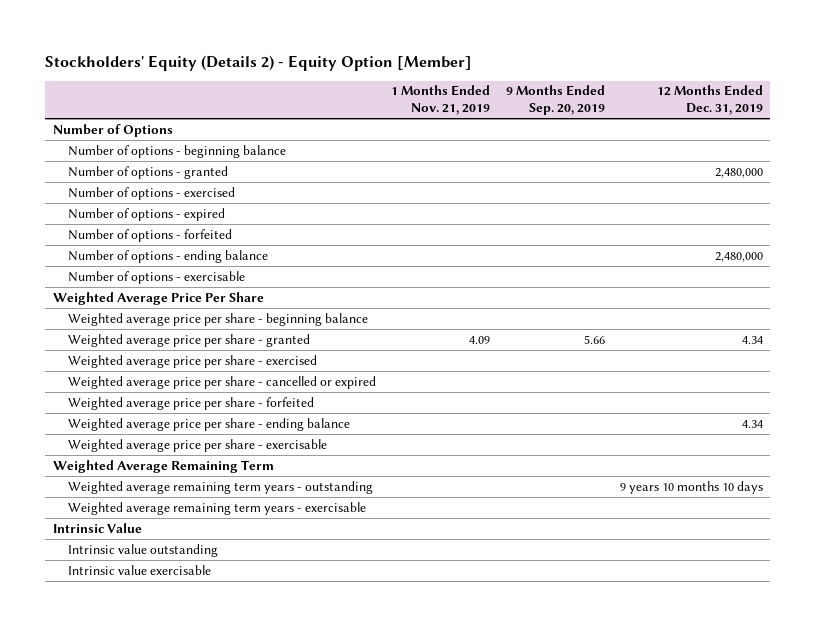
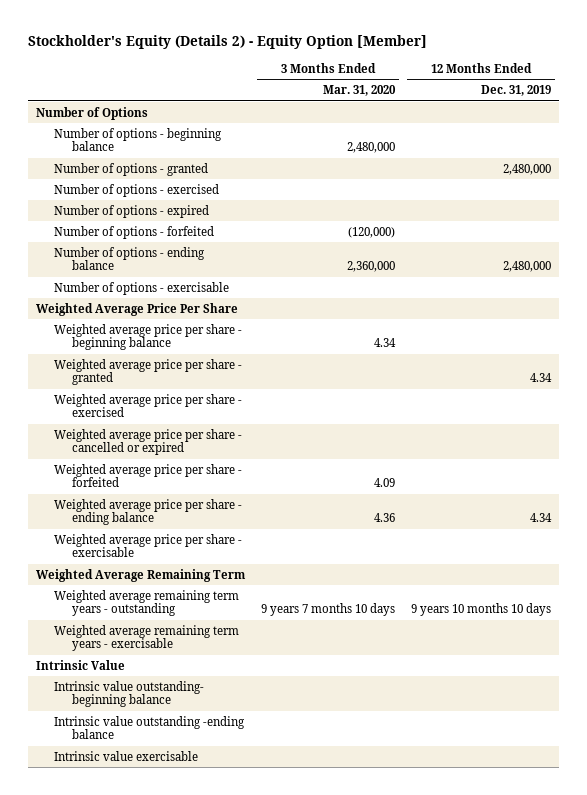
- Stockholders' Equity (Details 2) - Equity Option [Member]
+ Stockholder's Equity (Details 2) - Equity Option [Member]
- | 1 Months Ended Nov. 21, 2019 | 9 Months Ended Sep. 20, 2019 | 12 Months Ended Dec. 31, 2019
+ | 3 Months Ended Mar. 31, 2020 | 12 Months Ended Dec. 31, 2019
- Intrinsic value outstanding
+ Intrinsic value outstanding- beginning balance
+ Intrinsic value outstanding -ending balance

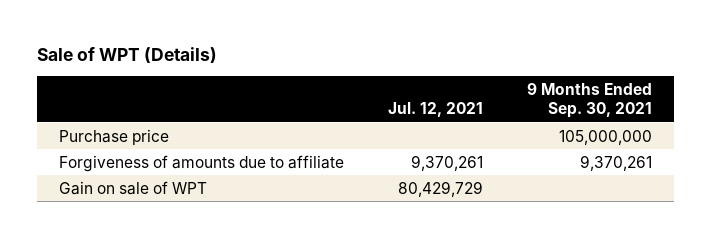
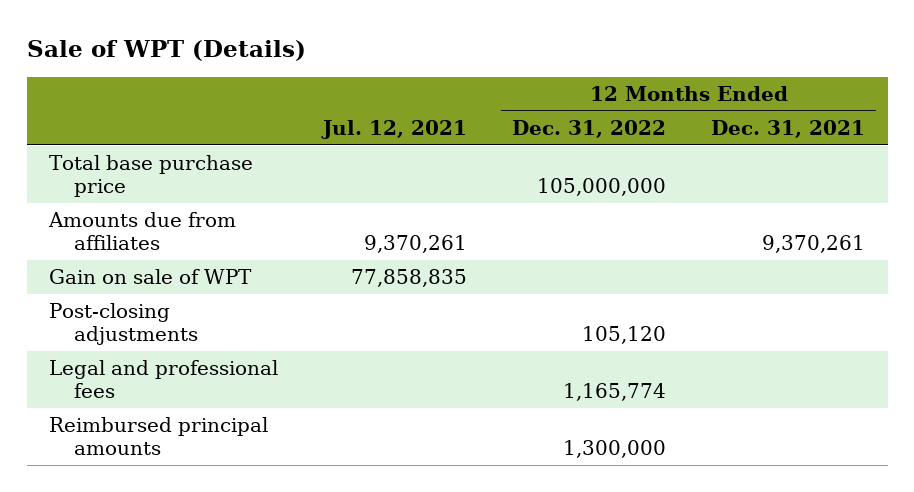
- | Jul. 12, 2021 | 9 Months Ended Sep. 30, 2021
+ | Jul. 12, 2021 | 12 Months Ended Dec. 31, 2022 | 12 Months Ended Dec. 31, 2021
- Purchase price | | 105,000,000
- Forgiveness of amounts due to affiliate | 9,370,261 | 9,370,261
- Gain on sale of WPT | 80,429,729 |
+ Total base purchase price | | 105,000,000 |
+ Amounts due from affiliates | 9,370,261 | | 9,370,261
+ Gain on sale of WPT | 77,858,835 | |
+ Post-closing adjustments | | 105,120 |
+ Legal and professional fees | | 1,165,774 |
+ Reimbursed principal amounts | | 1,300,000 |

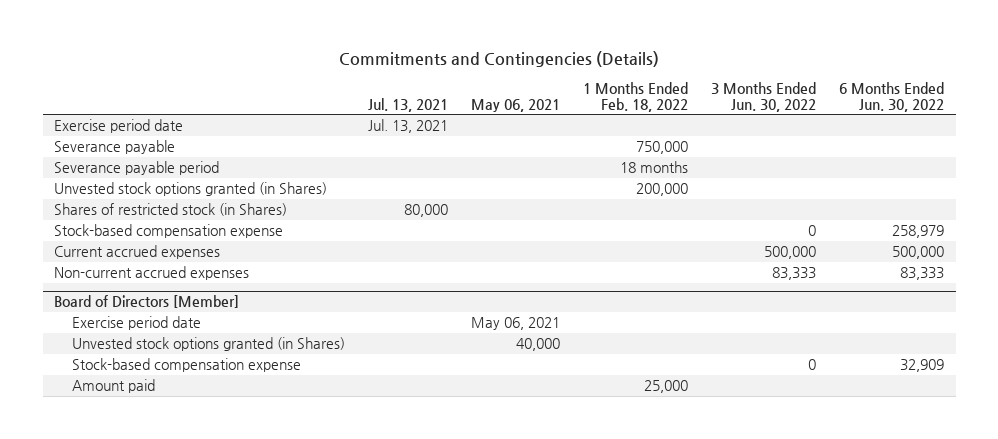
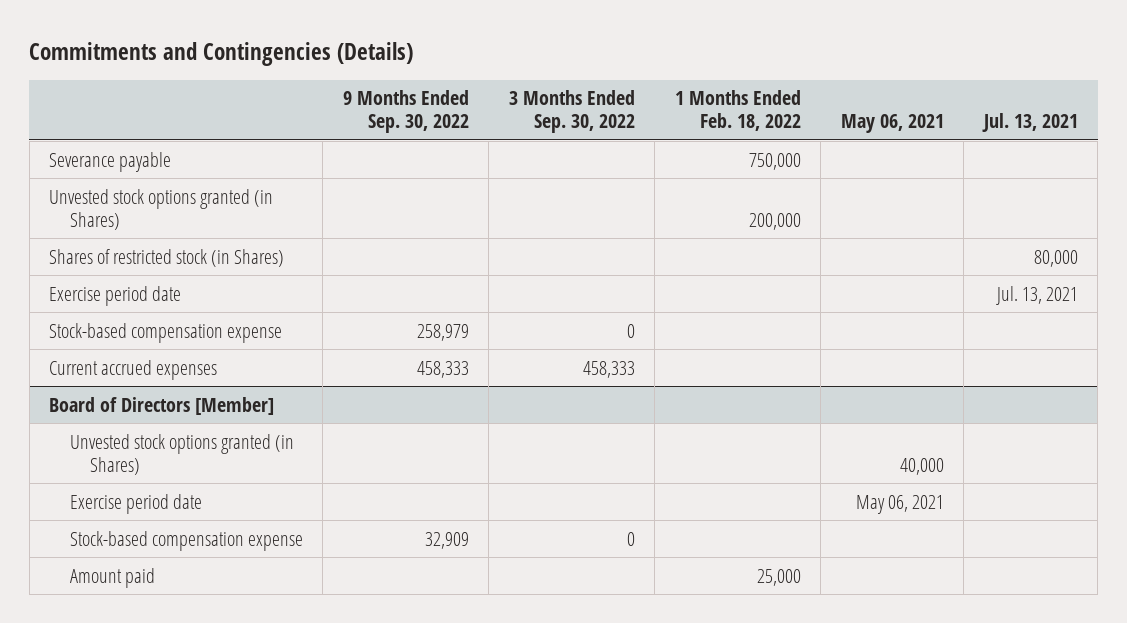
- | Jul. 13, 2021 | May 06, 2021 | 1 Months Ended Feb. 18, 2022 | 3 Months Ended Jun. 30, 2022 | 6 Months Ended Jun. 30, 2022
+ | 9 Months Ended Sep. 30, 2022 | 3 Months Ended Sep. 30, 2022 | 1 Months Ended Feb. 18, 2022 | May 06, 2021 | Jul. 13, 2021
- Severance payable period | | | 18 months | |
moved down: Exercise period date | | | | | Jul. 13, 2021
- Non-current accrued expenses | | | | 83,333 | 83,333
@ Board of Directors [Member]
moved down: Exercise period date | | | | May 06, 2021 |

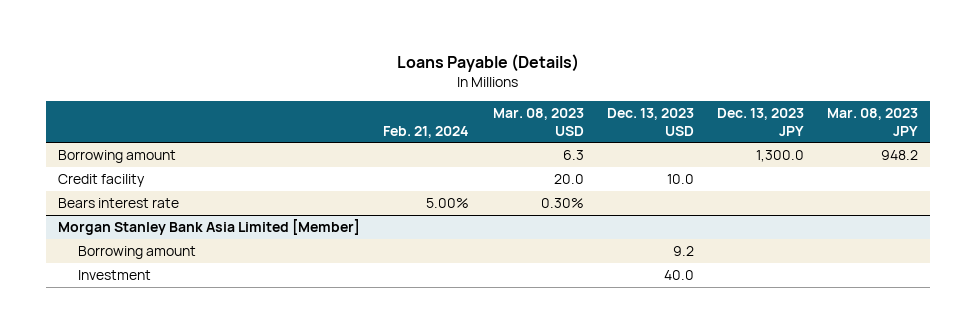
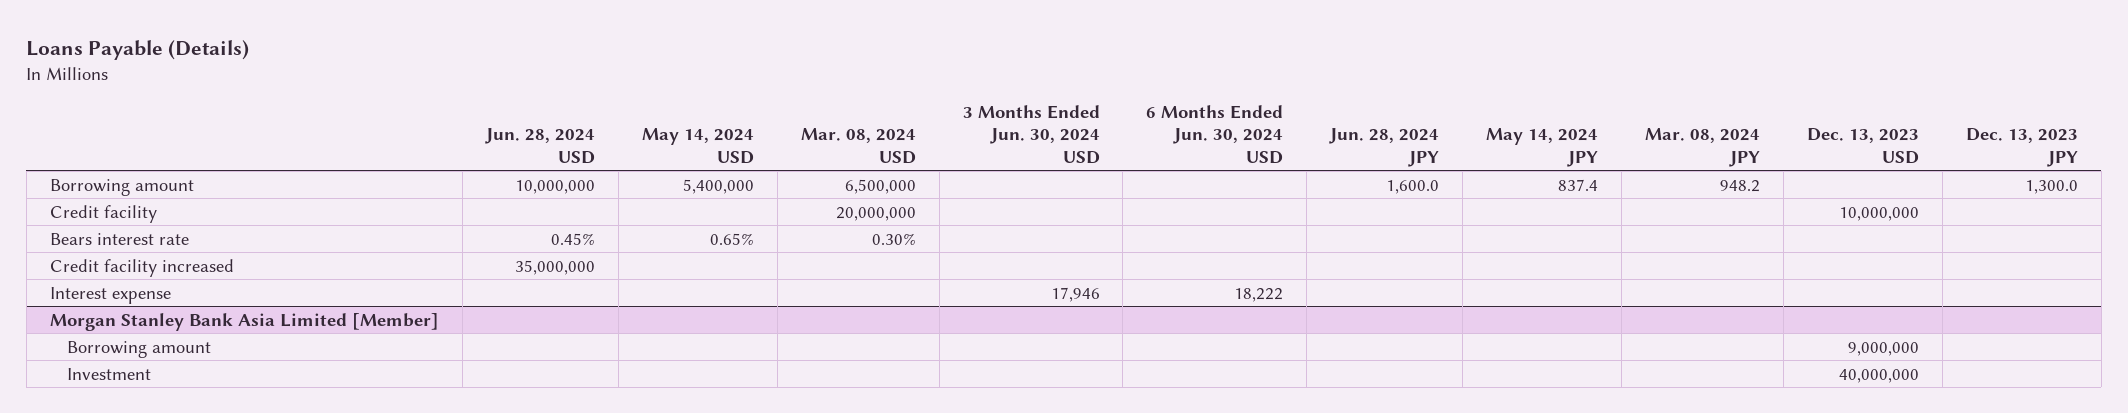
- | Feb. 21, 2024 | Mar. 08, 2023 USD | Dec. 13, 2023 USD | Dec. 13, 2023 JPY | Mar. 08, 2023 JPY
+ | Jun. 28, 2024 USD | May 14, 2024 USD | Mar. 08, 2024 USD | 3 Months Ended Jun. 30, 2024 USD | 6 Months Ended Jun. 30, 2024 USD | Jun. 28, 2024 JPY | May 14, 2024 JPY | Mar. 08, 2024 JPY | Dec. 13, 2023 USD | Dec. 13, 2023 JPY
- Credit facility | | 20.0 | 10.0 | |
+ Credit facility | | | 20,000,000 | | | | | | 10,000,000 |
+ Credit facility increased | 35,000,000 | | | | | | | | |
+ Interest expense | | | | 17,946 | 18,222 | | | | |
@ Morgan Stanley Bank Asia Limited [Member]
- Borrowing amount | | | 9.2 | |
- Investment | | | 40.0 | |
+ Borrowing amount | | | | | | | | | 9,000,000 |
+ Investment | | | | | | | | | 40,000,000 |

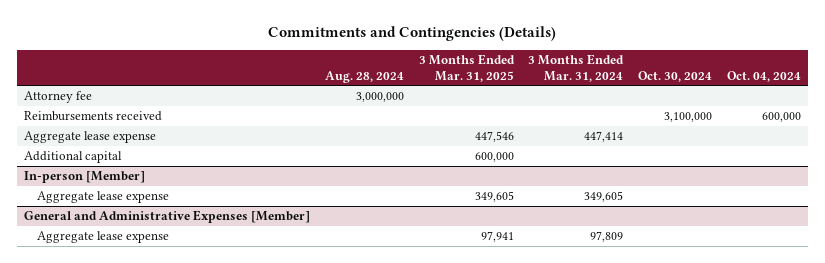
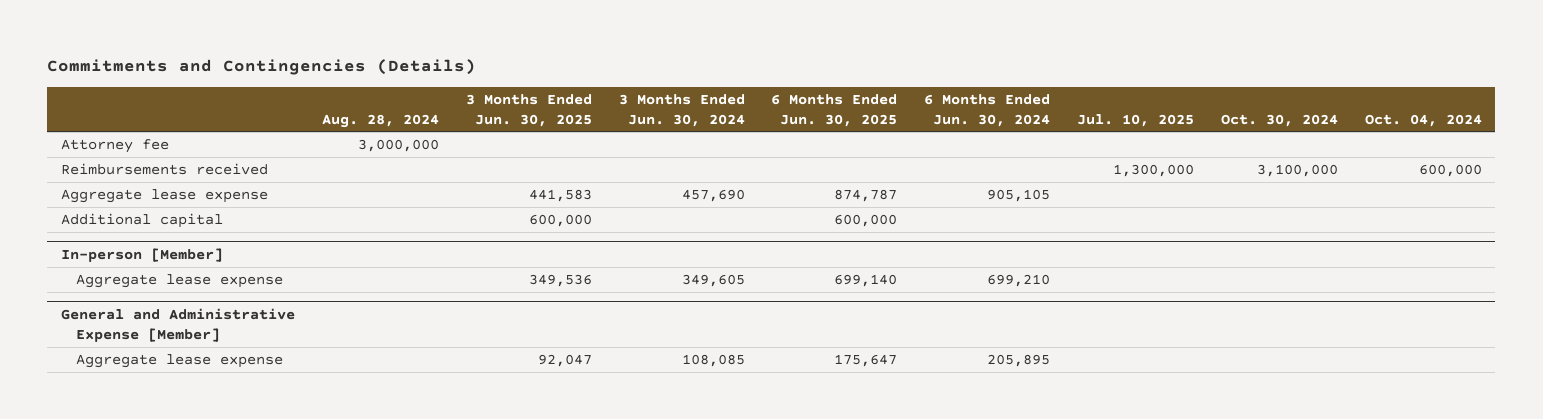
- | Aug. 28, 2024 | 3 Months Ended Mar. 31, 2025 | 3 Months Ended Mar. 31, 2024 | Oct. 30, 2024 | Oct. 04, 2024
+ | Aug. 28, 2024 | 3 Months Ended Jun. 30, 2025 | 3 Months Ended Jun. 30, 2024 | 6 Months Ended Jun. 30, 2025 | 6 Months Ended Jun. 30, 2024 | Jul. 10, 2025 | Oct. 30, 2024 | Oct. 04, 2024
- General and Administrative Expenses [Member]
+ General and Administrative Expense [Member]

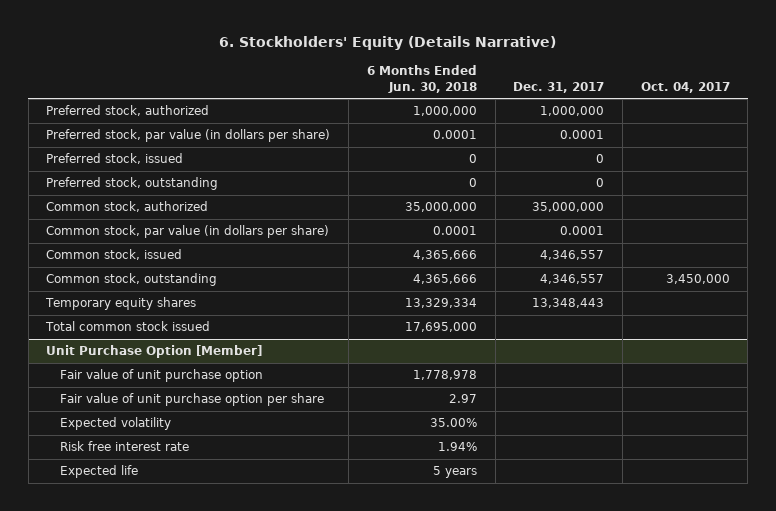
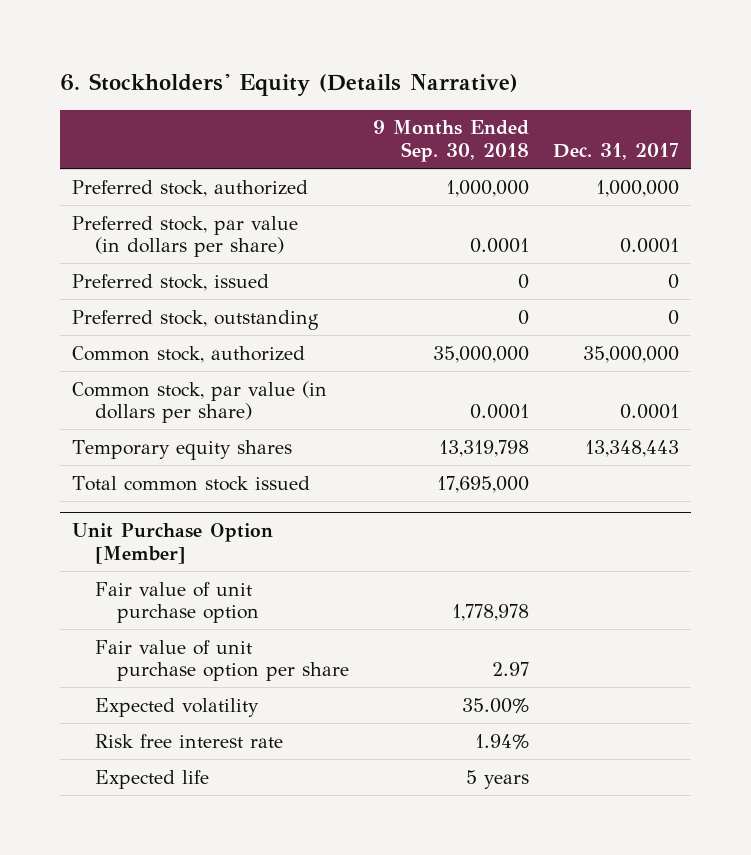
- | 6 Months Ended Jun. 30, 2018 | Dec. 31, 2017 | Oct. 04, 2017
+ | 9 Months Ended Sep. 30, 2018 | Dec. 31, 2017
- Common stock, issued | 4,365,666 | 4,346,557 |
- Common stock, outstanding | 4,365,666 | 4,346,557 | 3,450,000

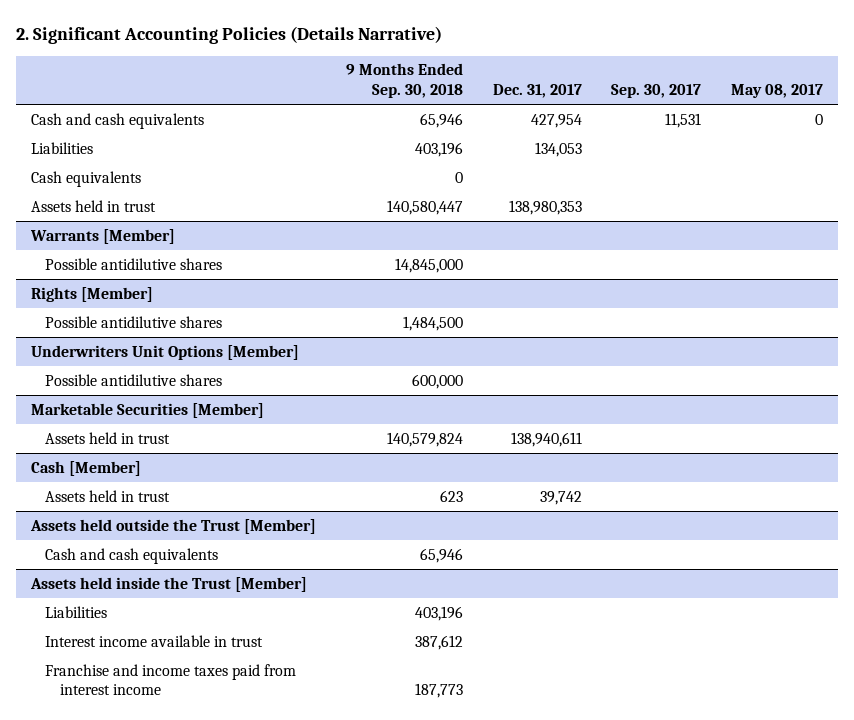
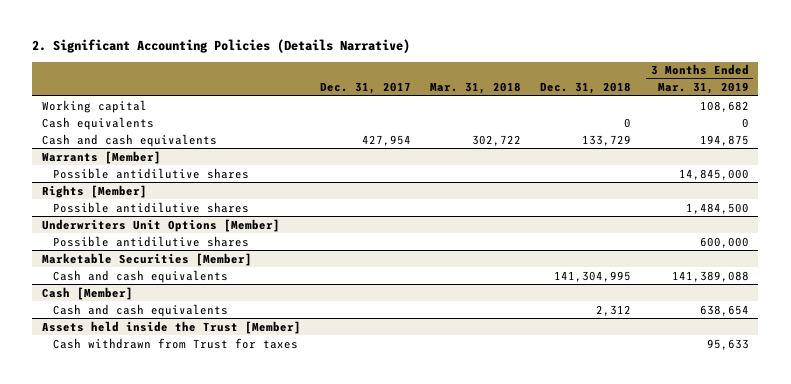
- | 9 Months Ended Sep. 30, 2018 | Dec. 31, 2017 | Sep. 30, 2017 | May 08, 2017
+ | Dec. 31, 2017 | Mar. 31, 2018 | Dec. 31, 2018 | 3 Months Ended Mar. 31, 2019
- Liabilities | 403,196 | 134,053 | |
+ Working capital | | | | 108,682
- Assets held in trust | 140,580,447 | 138,980,353 | |
moved down: Cash and cash equivalents | 427,954 | 302,722 | 133,729 | 194,875
@ Marketable Securities [Member]
- Assets held in trust | 140,579,824 | 138,940,611 | |
+ Cash and cash equivalents | | | 141,304,995 | 141,389,088
@ Cash [Member]
- Assets held in trust | 623 | 39,742 | |
- Assets held outside the Trust [Member]
- Cash and cash equivalents | 65,946 | | |
@ Cash [Member]
+ Cash and cash equivalents | | | 2,312 | 638,654
@ Assets held inside the Trust [Member]
- Liabilities | 403,196 | | |
- Interest income available in trust | 387,612 | | |
- Franchise and income taxes paid from interest income | 187,773 | | |
+ Cash withdrawn from Trust for taxes | | | | 95,633

